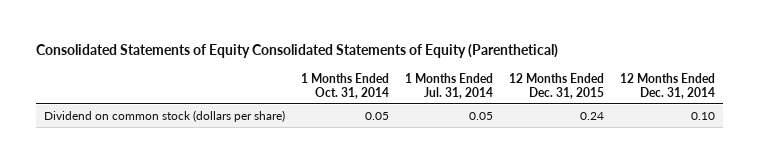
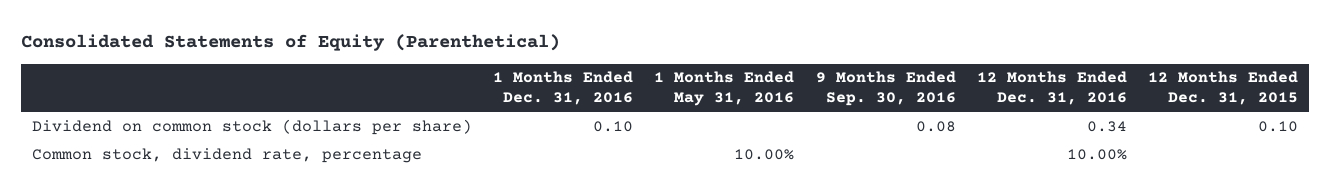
- Consolidated Statements of Equity Consolidated Statements of Equity (Parenthetical)
+ Consolidated Statements of Equity (Parenthetical)
- | 1 Months Ended Oct. 31, 2014 | 1 Months Ended Jul. 31, 2014 | 12 Months Ended Dec. 31, 2015 | 12 Months Ended Dec. 31, 2014
+ | 1 Months Ended Dec. 31, 2016 | 1 Months Ended May 31, 2016 | 9 Months Ended Sep. 30, 2016 | 12 Months Ended Dec. 31, 2016 | 12 Months Ended Dec. 31, 2015
- Dividend on common stock (dollars per share) | 0.05 | 0.05 | 0.24 | 0.10
+ Dividend on common stock (dollars per share) | 0.10 | | 0.08 | 0.34 | 0.10
+ Common stock, dividend rate, percentage | | 10.00% | | 10.00% |

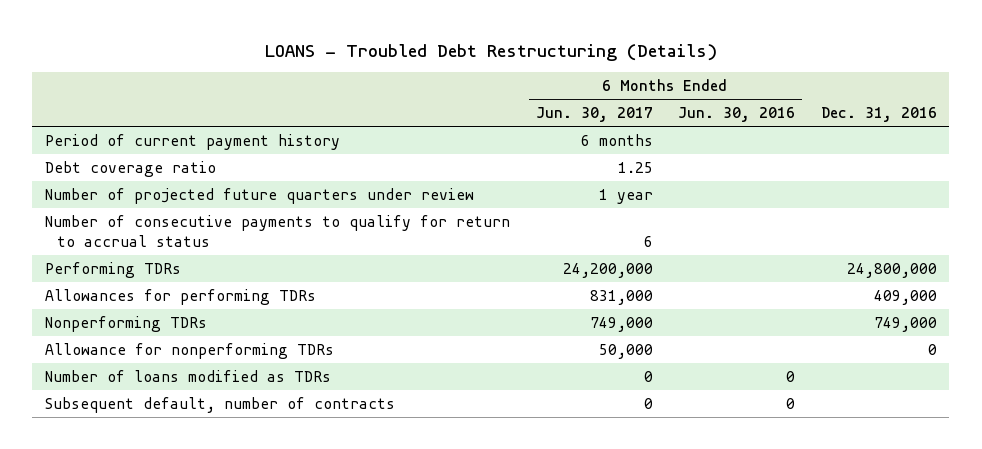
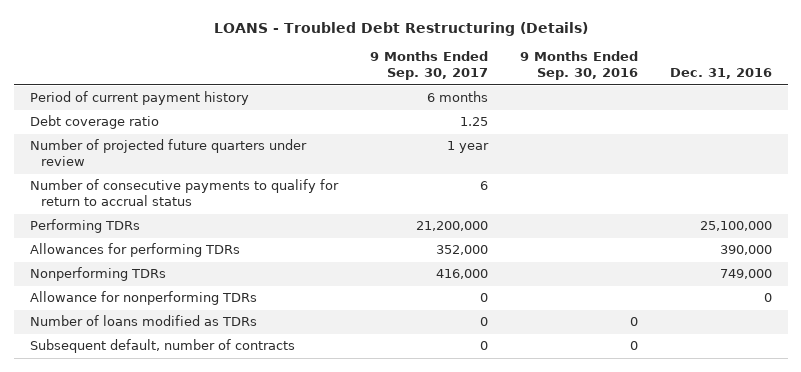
- | 6 Months Ended Jun. 30, 2017 | 6 Months Ended Jun. 30, 2016 | Dec. 31, 2016
+ | 9 Months Ended Sep. 30, 2017 | 9 Months Ended Sep. 30, 2016 | Dec. 31, 2016
- Performing TDRs | 24,200,000 | | 24,800,000
- Allowances for performing TDRs | 831,000 | | 409,000
+ Performing TDRs | 21,200,000 | | 25,100,000
+ Allowances for performing TDRs | 352,000 | | 390,000

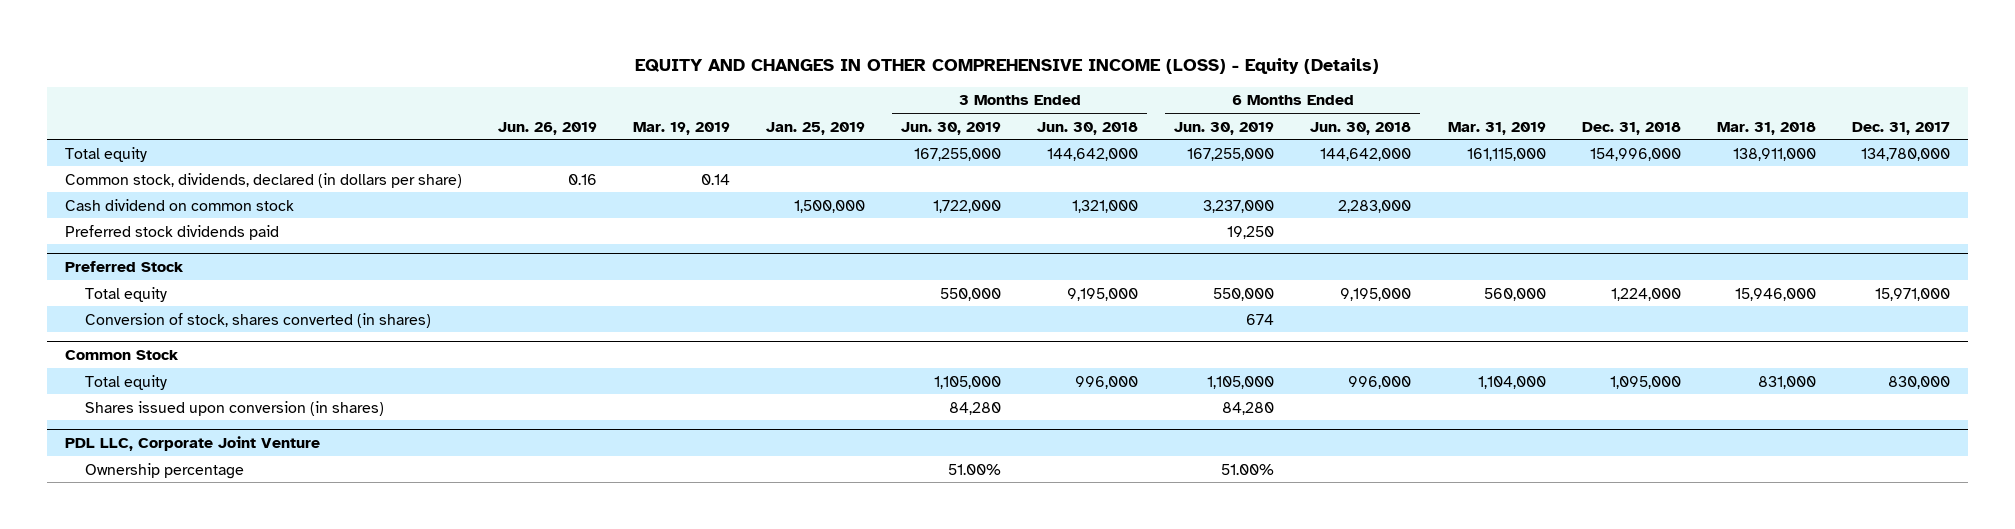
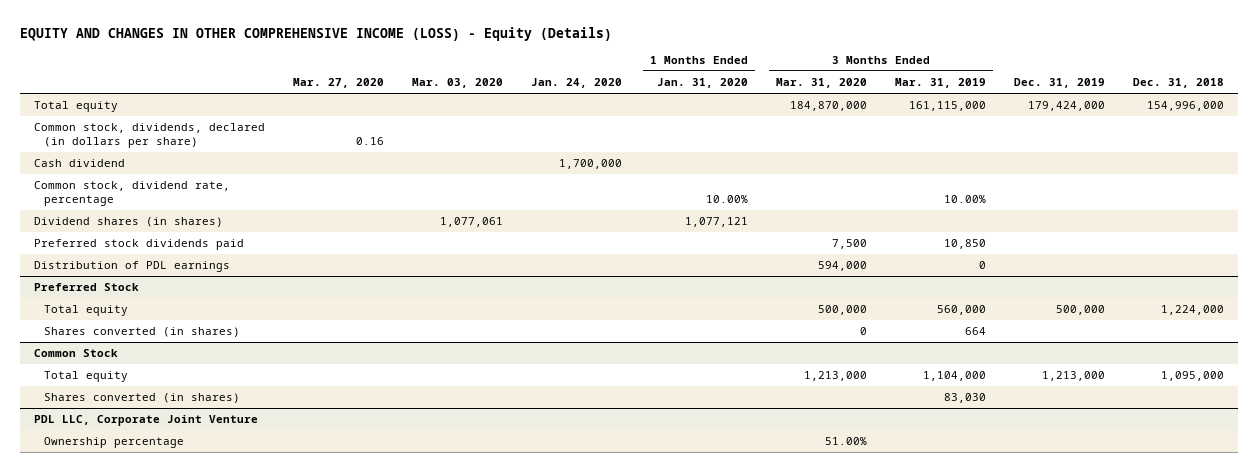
- | Jun. 26, 2019 | Mar. 19, 2019 | Jan. 25, 2019 | 3 Months Ended Jun. 30, 2019 | 3 Months Ended Jun. 30, 2018 | 6 Months Ended Jun. 30, 2019 | 6 Months Ended Jun. 30, 2018 | Mar. 31, 2019 | Dec. 31, 2018 | Mar. 31, 2018 | Dec. 31, 2017
+ | Mar. 27, 2020 | Mar. 03, 2020 | Jan. 24, 2020 | 1 Months Ended Jan. 31, 2020 | 3 Months Ended Mar. 31, 2020 | 3 Months Ended Mar. 31, 2019 | Dec. 31, 2019 | Dec. 31, 2018
- Cash dividend on common stock | | | 1,500,000 | 1,722,000 | 1,321,000 | 3,237,000 | 2,283,000 | | | |
+ Cash dividend | | | 1,700,000 | | | | |
+ Common stock, dividend rate, percentage | | | | 10.00% | | 10.00% | |
+ Dividend shares (in shares) | | 1,077,061 | | 1,077,121 | | | |
+ Distribution of PDL earnings | | | | | 594,000 | 0 | |
@ Preferred Stock
- Conversion of stock, shares converted (in shares) | | | | | | 674 | | | | |
+ Shares converted (in shares) | | | | | 0 | 664 | |
@ Common Stock
- Shares issued upon conversion (in shares) | | | | 84,280 | | 84,280 | | | | |
+ Shares converted (in shares) | | | | | | 83,030 | |

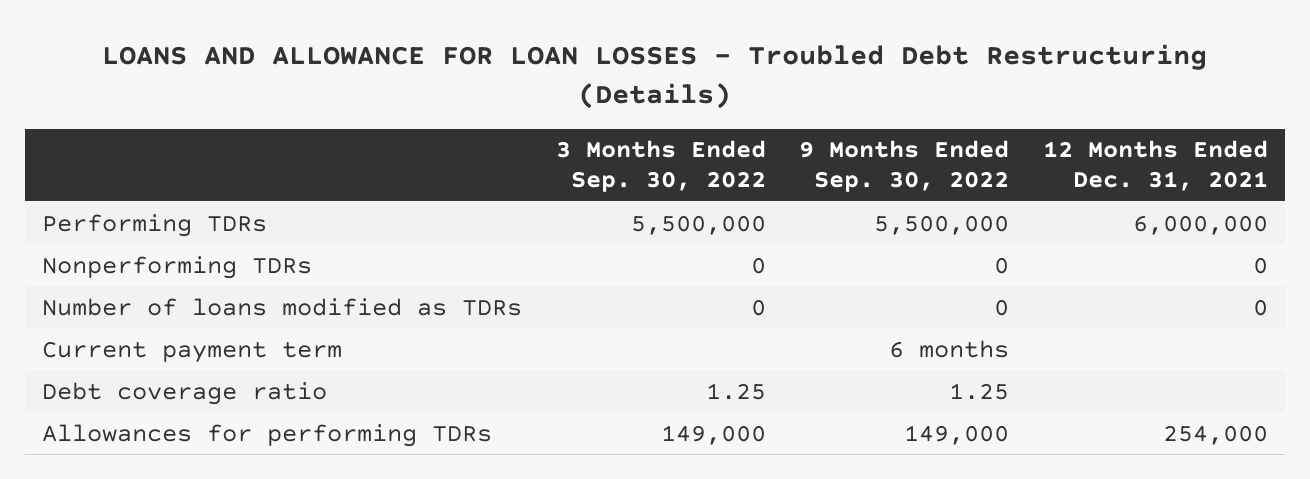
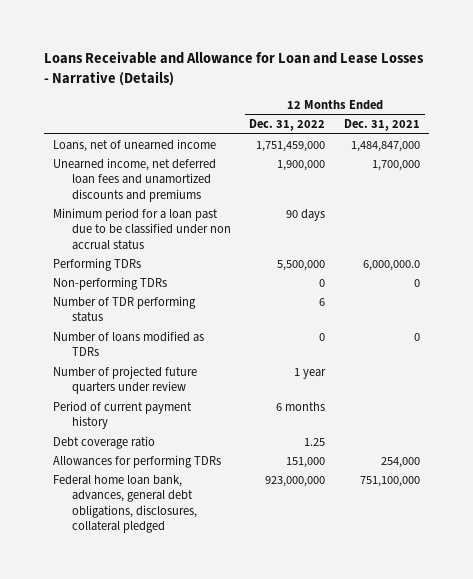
- LOANS AND ALLOWANCE FOR LOAN LOSSES - Troubled Debt Restructuring (Details)
+ Loans Receivable and Allowance for Loan and Lease Losses - Narrative (Details)
- | 3 Months Ended Sep. 30, 2022 | 9 Months Ended Sep. 30, 2022 | 12 Months Ended Dec. 31, 2021
+ | 12 Months Ended Dec. 31, 2022 | 12 Months Ended Dec. 31, 2021
- Performing TDRs | 5,500,000 | 5,500,000 | 6,000,000
- Nonperforming TDRs | 0 | 0 | 0
+ Loans, net of unearned income | 1,751,459,000 | 1,484,847,000
+ Unearned income, net deferred loan fees and unamortized discounts and premiums | 1,900,000 | 1,700,000
+ Minimum period for a loan past due to be classified under non accrual status | 90 days |
+ Performing TDRs | 5,500,000 | 6,000,000.0
+ Non-performing TDRs | 0 | 0
+ Number of TDR performing status | 6 |
- Current payment term | | 6 months |
+ Number of projected future quarters under review | 1 year |
+ Period of current payment history | 6 months |
+ Federal home loan bank, advances, general debt obligations, disclosures, collateral pledged | 923,000,000 | 751,100,000

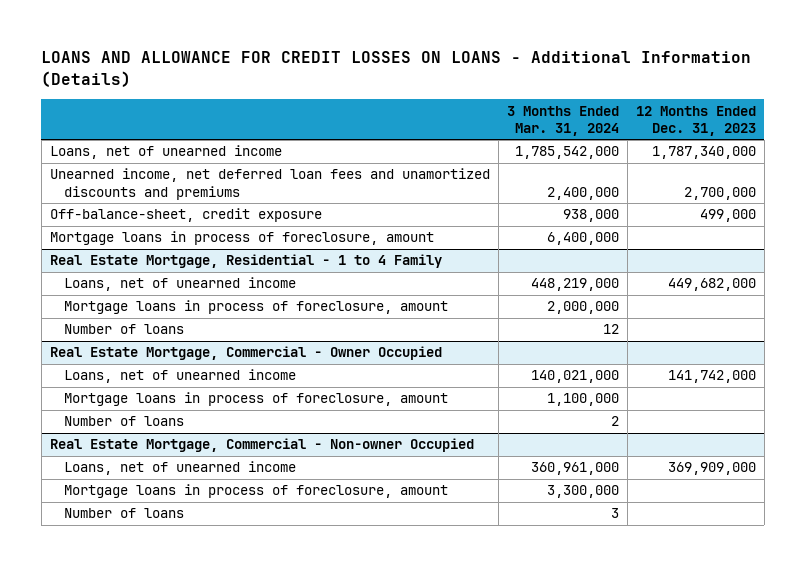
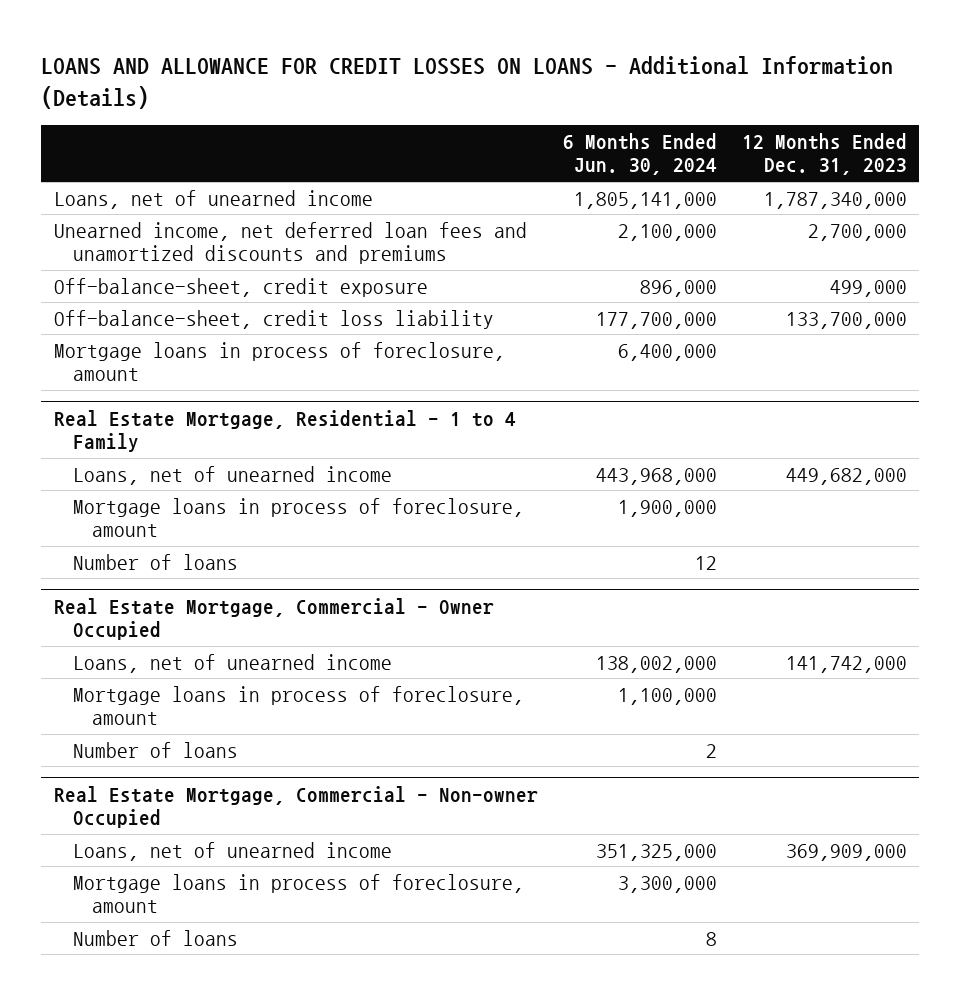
- | 3 Months Ended Mar. 31, 2024 | 12 Months Ended Dec. 31, 2023
+ | 6 Months Ended Jun. 30, 2024 | 12 Months Ended Dec. 31, 2023
+ Off-balance-sheet, credit loss liability | 177,700,000 | 133,700,000

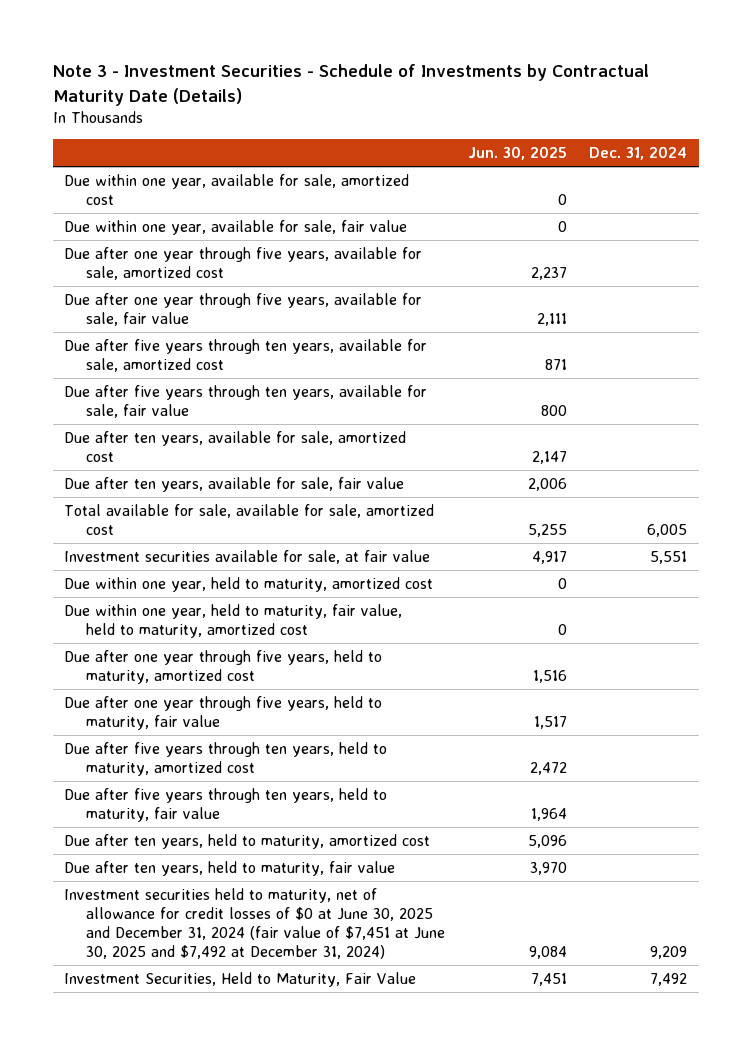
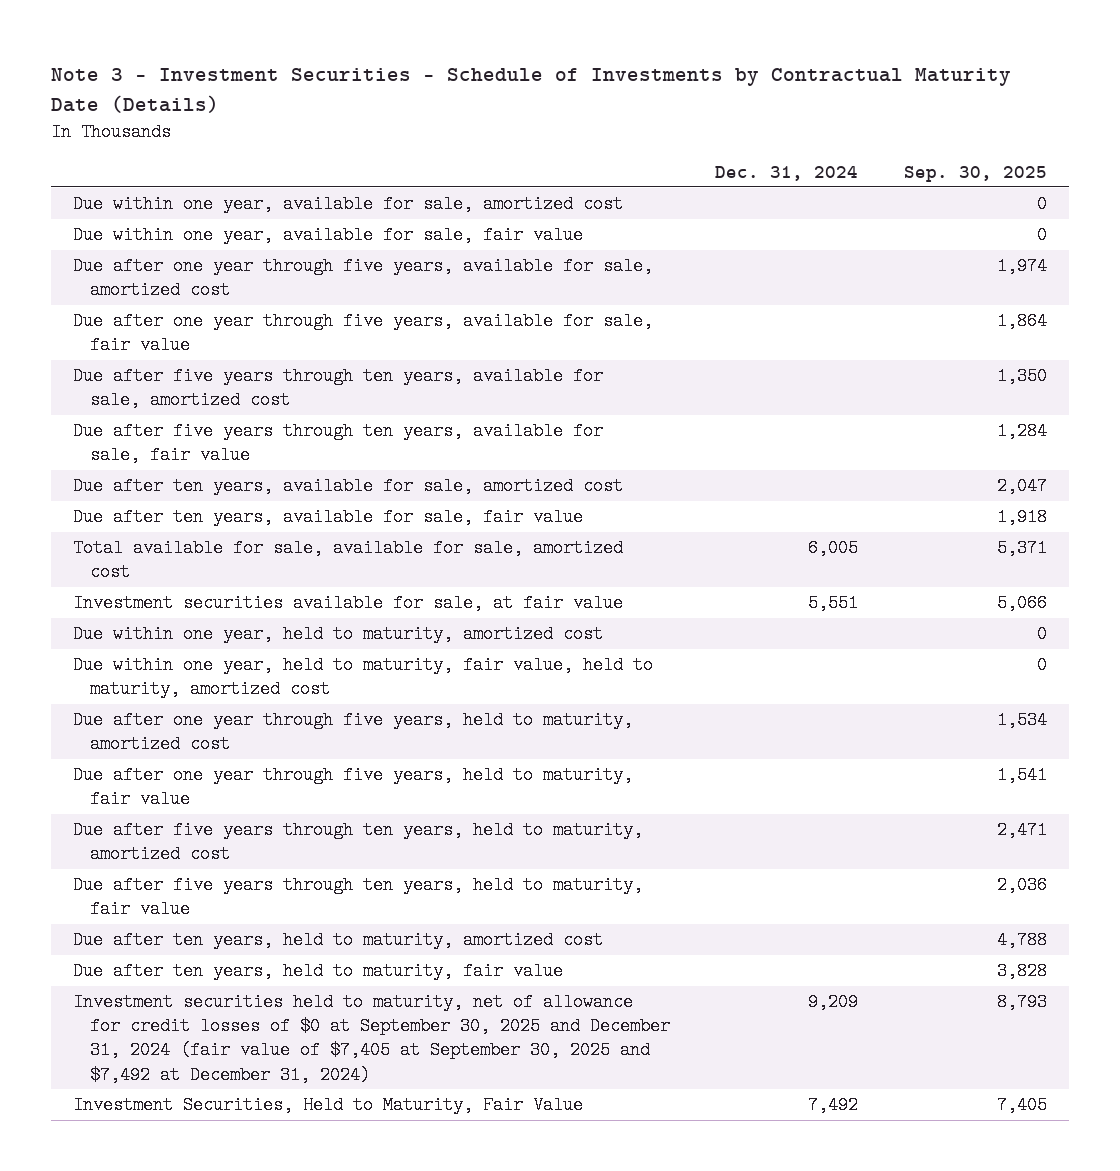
- | Jun. 30, 2025 | Dec. 31, 2024
+ | Dec. 31, 2024 | Sep. 30, 2025
- Investment securities held to maturity, net of allowance for credit losses of $0 at June 30, 2025 and December 31, 2024 (fair value of $7,451 at June 30, 2025 and $7,492 at December 31, 2024) | 9,084 | 9,209
+ Investment securities held to maturity, net of allowance for credit losses of $0 at September 30, 2025 and December 31, 2024 (fair value of $7,405 at September 30, 2025 and $7,492 at December 31, 2024) | 9,209 | 8,793

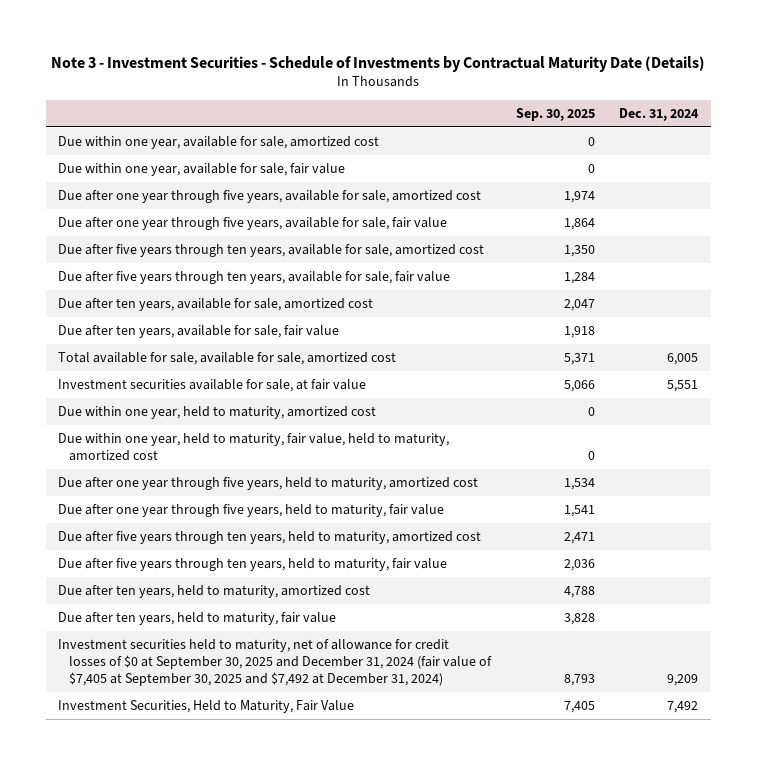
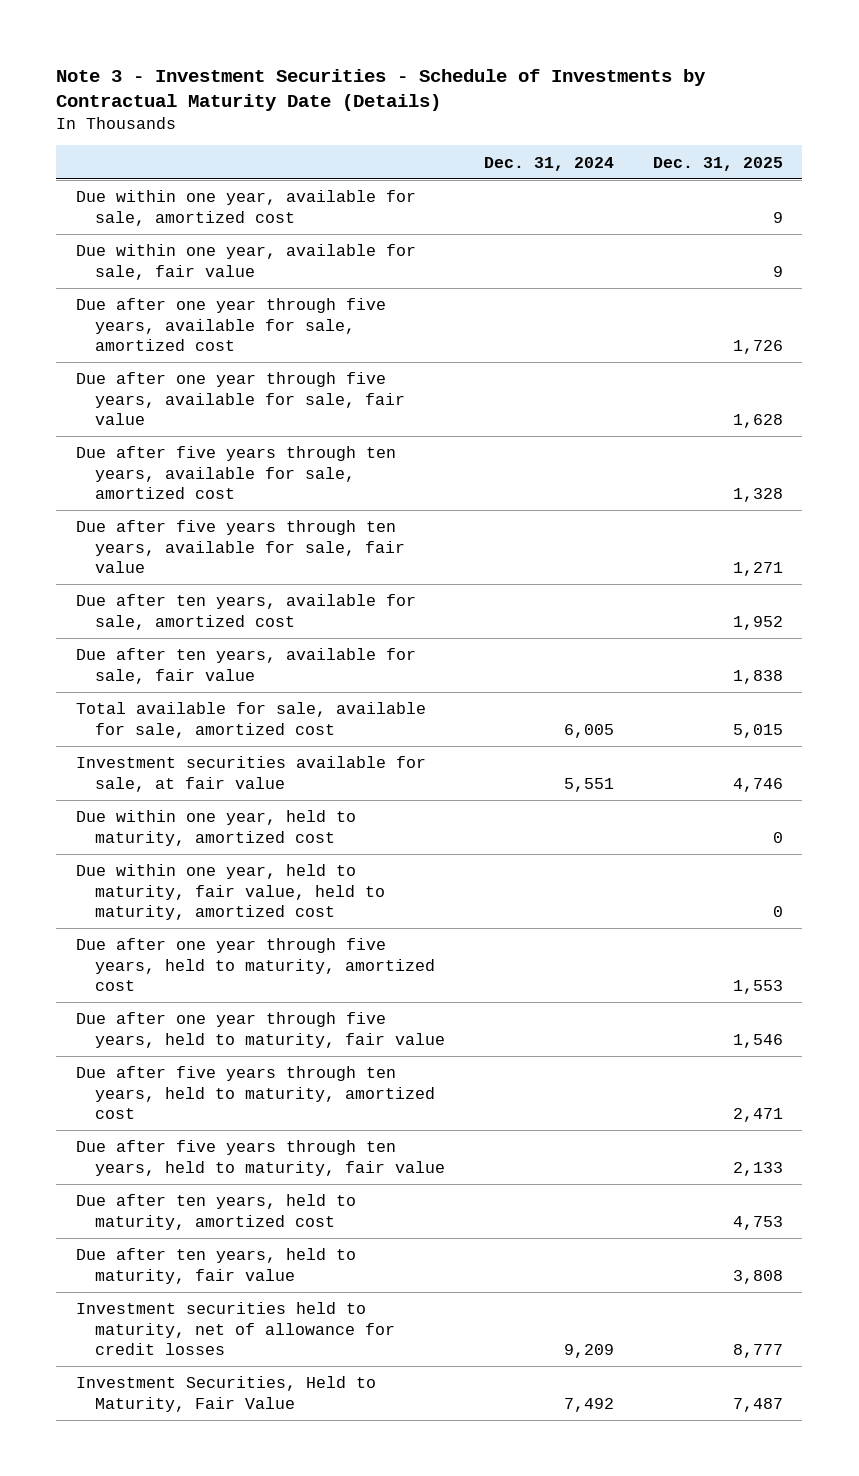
- | Sep. 30, 2025 | Dec. 31, 2024
+ | Dec. 31, 2024 | Dec. 31, 2025
- Investment securities held to maturity, net of allowance for credit losses of $0 at September 30, 2025 and December 31, 2024 (fair value of $7,405 at September 30, 2025 and $7,492 at December 31, 2024) | 8,793 | 9,209
+ Investment securities held to maturity, net of allowance for credit losses | 9,209 | 8,777

